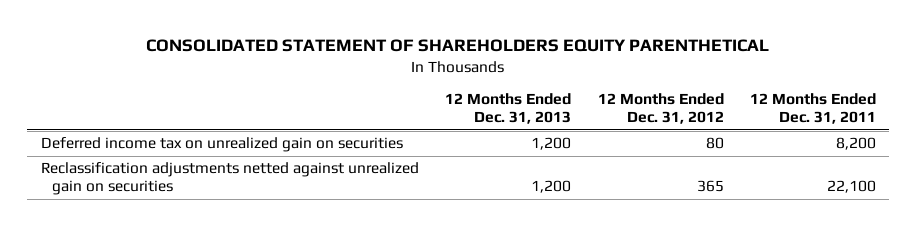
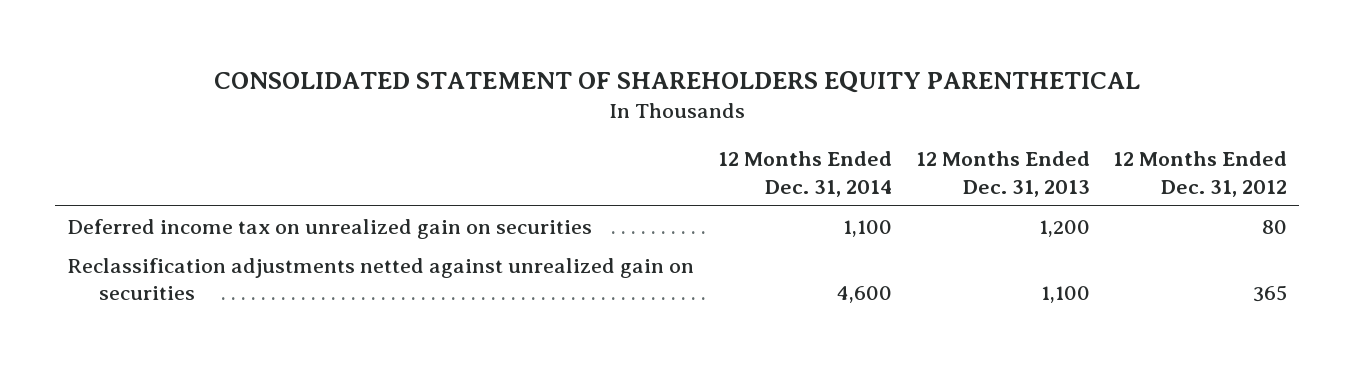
- | 12 Months Ended Dec. 31, 2013 | 12 Months Ended Dec. 31, 2012 | 12 Months Ended Dec. 31, 2011
+ | 12 Months Ended Dec. 31, 2014 | 12 Months Ended Dec. 31, 2013 | 12 Months Ended Dec. 31, 2012
- Reclassification adjustments netted against unrealized gain on securities | 1,200 | 365 | 22,100
+ Reclassification adjustments netted against unrealized gain on securities | 4,600 | 1,100 | 365

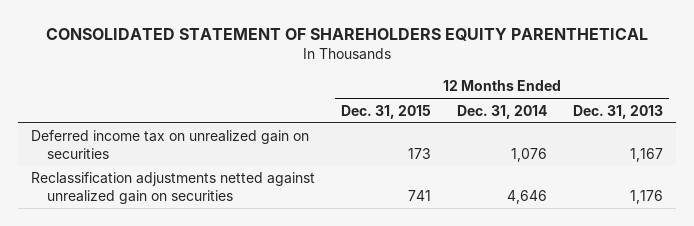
- | 12 Months Ended Dec. 31, 2014 | 12 Months Ended Dec. 31, 2013 | 12 Months Ended Dec. 31, 2012
+ | 12 Months Ended Dec. 31, 2015 | 12 Months Ended Dec. 31, 2014 | 12 Months Ended Dec. 31, 2013
- Deferred income tax on unrealized gain on securities | 1,100 | 1,200 | 80
- Reclassification adjustments netted against unrealized gain on securities | 4,600 | 1,100 | 365
+ Deferred income tax on unrealized gain on securities | 173 | 1,076 | 1,167
+ Reclassification adjustments netted against unrealized gain on securities | 741 | 4,646 | 1,176

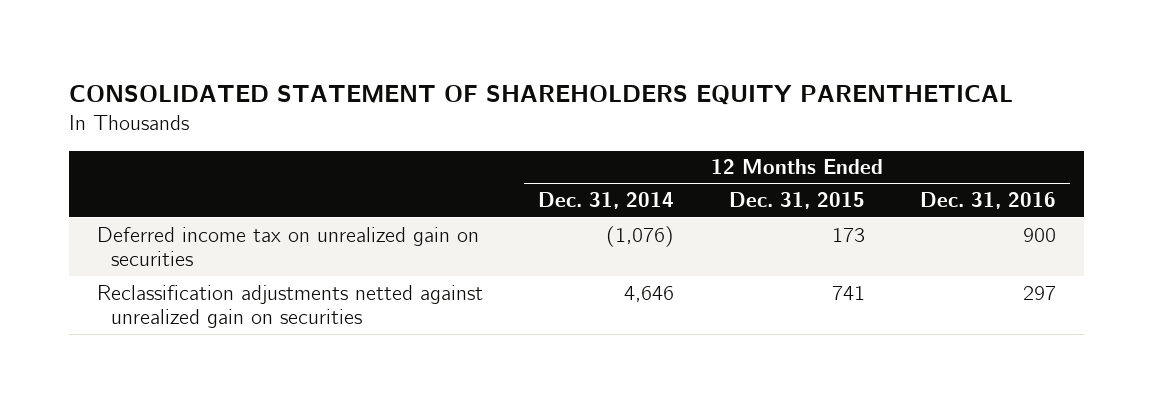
- | 12 Months Ended Dec. 31, 2015 | 12 Months Ended Dec. 31, 2014 | 12 Months Ended Dec. 31, 2013
+ | 12 Months Ended Dec. 31, 2014 | 12 Months Ended Dec. 31, 2015 | 12 Months Ended Dec. 31, 2016
- Deferred income tax on unrealized gain on securities | 173 | 1,076 | 1,167
+ Deferred income tax on unrealized gain on securities | (1,076) | 173 | 900

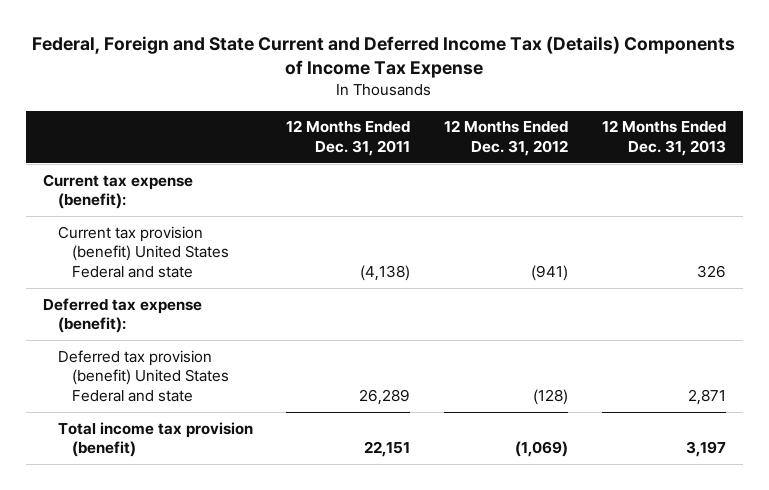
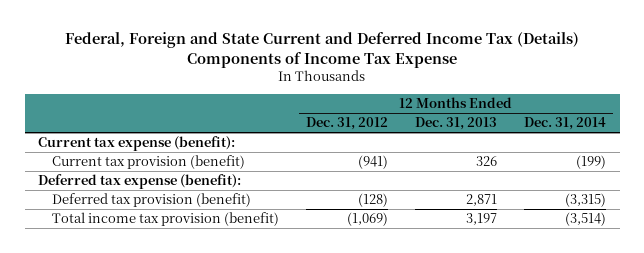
- | 12 Months Ended Dec. 31, 2011 | 12 Months Ended Dec. 31, 2012 | 12 Months Ended Dec. 31, 2013
+ | 12 Months Ended Dec. 31, 2012 | 12 Months Ended Dec. 31, 2013 | 12 Months Ended Dec. 31, 2014
- Current tax provision (benefit) United States Federal and state | (4,138) | (941) | 326
+ Current tax provision (benefit) | (941) | 326 | (199)
- Deferred tax provision (benefit) United States Federal and state | 26,289 | (128) | 2,871
+ Deferred tax provision (benefit) | (128) | 2,871 | (3,315)

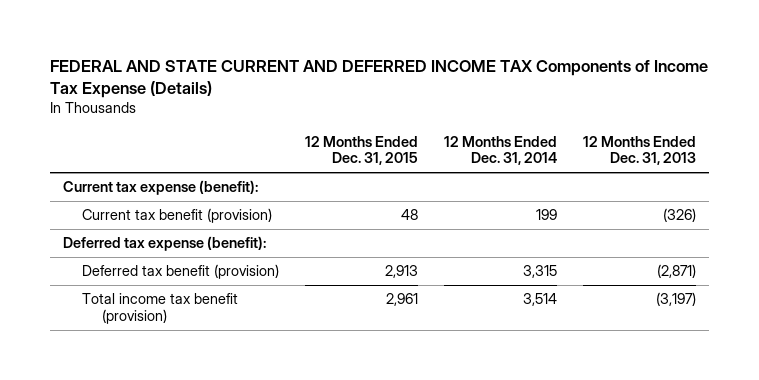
- Federal, Foreign and State Current and Deferred Income Tax (Details) Components of Income Tax Expense
+ FEDERAL AND STATE CURRENT AND DEFERRED INCOME TAX Components of Income Tax Expense (Details)
- | 12 Months Ended Dec. 31, 2012 | 12 Months Ended Dec. 31, 2013 | 12 Months Ended Dec. 31, 2014
+ | 12 Months Ended Dec. 31, 2015 | 12 Months Ended Dec. 31, 2014 | 12 Months Ended Dec. 31, 2013
- Current tax provision (benefit) | (941) | 326 | (199)
+ Current tax benefit (provision) | 48 | 199 | (326)
- Deferred tax provision (benefit) | (128) | 2,871 | (3,315)
- Total income tax provision (benefit) | (1,069) | 3,197 | (3,514)
+ Deferred tax benefit (provision) | 2,913 | 3,315 | (2,871)
+ Total income tax benefit (provision) | 2,961 | 3,514 | (3,197)

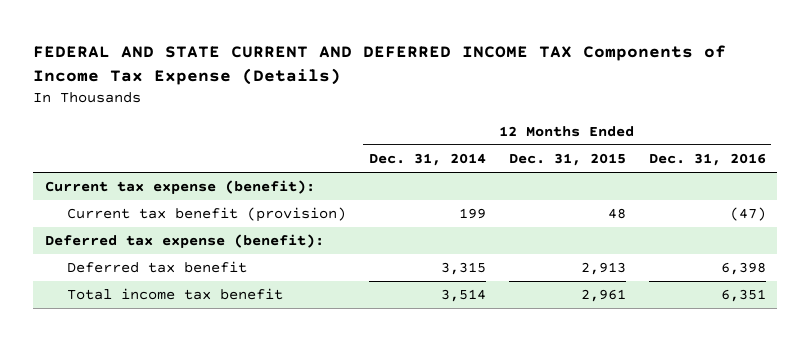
- | 12 Months Ended Dec. 31, 2015 | 12 Months Ended Dec. 31, 2014 | 12 Months Ended Dec. 31, 2013
+ | 12 Months Ended Dec. 31, 2014 | 12 Months Ended Dec. 31, 2015 | 12 Months Ended Dec. 31, 2016
- Deferred tax benefit (provision) | 2,913 | 3,315 | (2,871)
- Total income tax benefit (provision) | 2,961 | 3,514 | (3,197)
+ Deferred tax benefit | 3,315 | 2,913 | 6,398
+ Total income tax benefit | 3,514 | 2,961 | 6,351

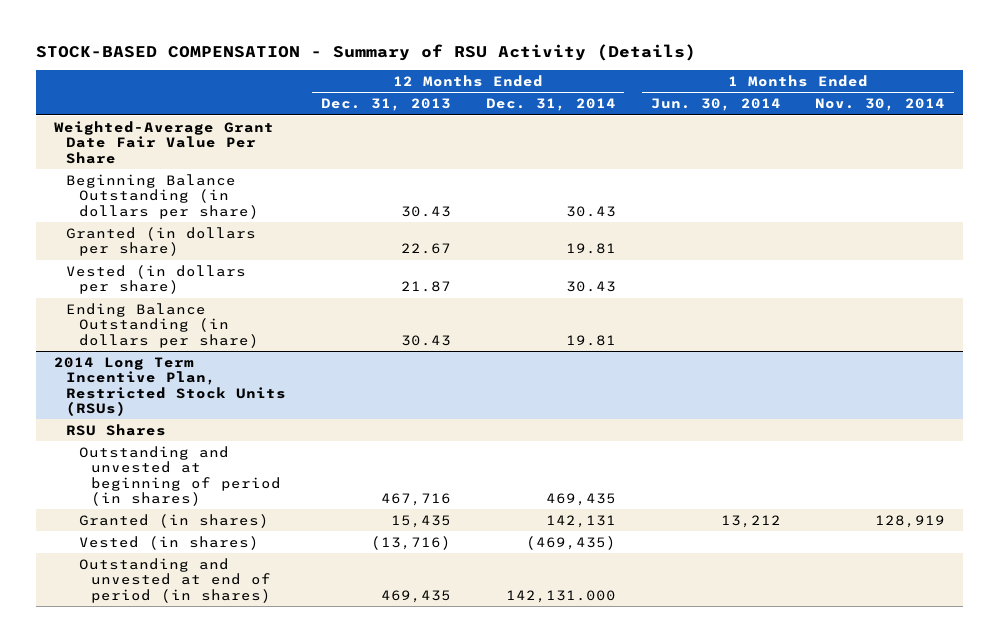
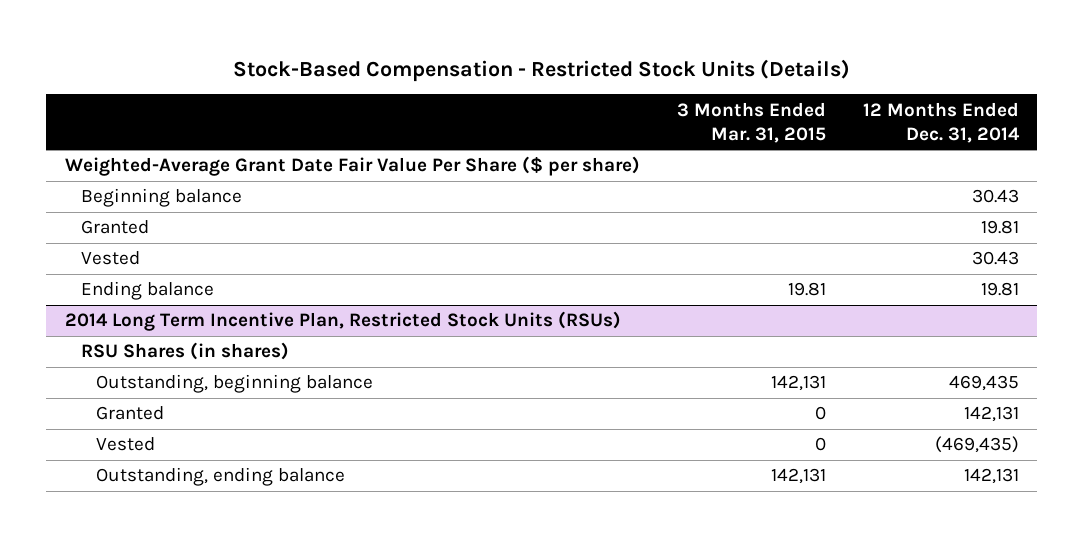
- STOCK-BASED COMPENSATION - Summary of RSU Activity (Details)
+ Stock-Based Compensation - Restricted Stock Units (Details)
- | 12 Months Ended Dec. 31, 2013 | 12 Months Ended Dec. 31, 2014 | 1 Months Ended Jun. 30, 2014 | 1 Months Ended Nov. 30, 2014
+ | 3 Months Ended Mar. 31, 2015 | 12 Months Ended Dec. 31, 2014
- Weighted-Average Grant Date Fair Value Per Share
- Beginning Balance Outstanding (in dollars per share) | 30.43 | 30.43 | |
- Granted (in dollars per share) | 22.67 | 19.81 | |
- Vested (in dollars per share) | 21.87 | 30.43 | |
- Ending Balance Outstanding (in dollars per share) | 30.43 | 19.81 | |
+ Weighted-Average Grant Date Fair Value Per Share ($ per share)
+ Beginning balance | | 30.43
+ Granted | | 19.81
+ Vested | | 30.43
+ Ending balance | 19.81 | 19.81
@ 2014 Long Term Incentive Plan, Restricted Stock Units (RSUs)
- RSU Shares
- Outstanding and unvested at beginning of period (in shares) | 467,716 | 469,435 | |
- Granted (in shares) | 15,435 | 142,131 | 13,212 | 128,919
- Vested (in shares) | (13,716) | (469,435) | |
- Outstanding and unvested at end of period (in shares) | 469,435 | 142,131.000 | |
+ RSU Shares (in shares)
+ Outstanding, beginning balance | 142,131 | 469,435
+ Granted | 0 | 142,131
+ Vested | 0 | (469,435)
+ Outstanding, ending balance | 142,131 | 142,131

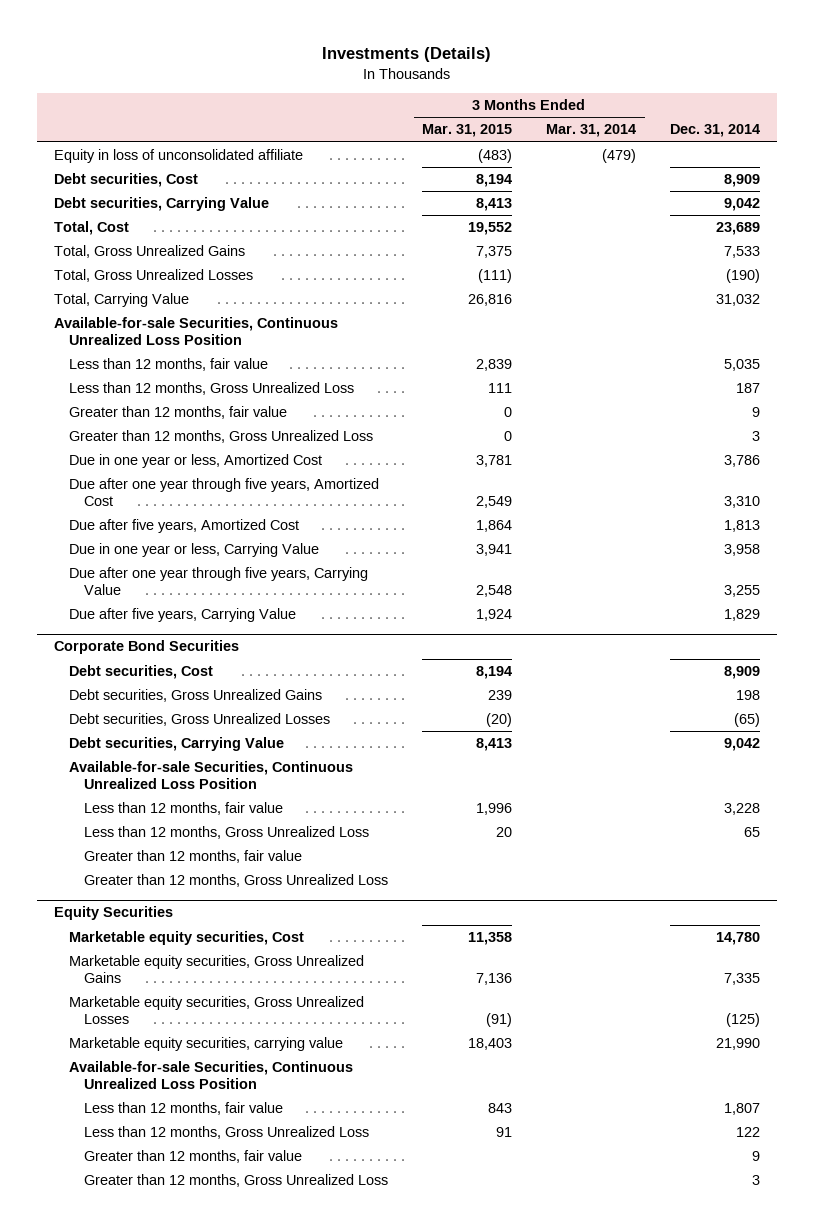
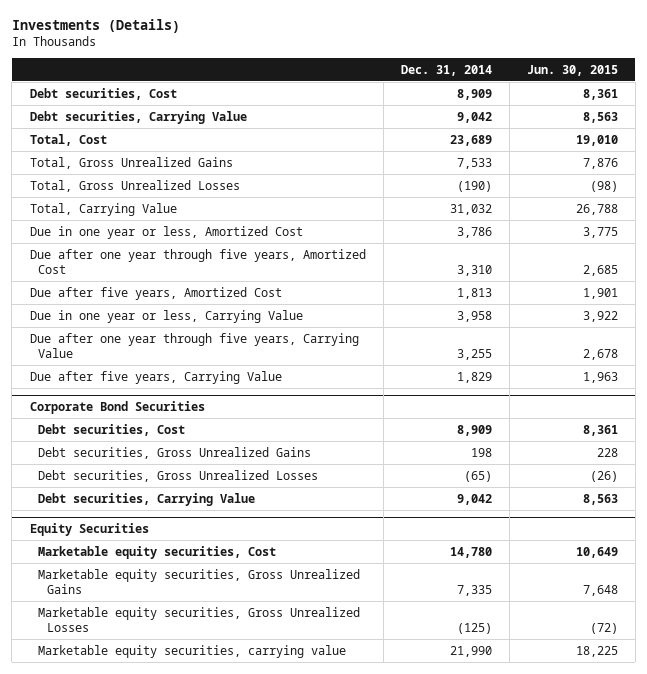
- | 3 Months Ended Mar. 31, 2015 | 3 Months Ended Mar. 31, 2014 | Dec. 31, 2014
+ | Dec. 31, 2014 | Jun. 30, 2015
- Equity in loss of unconsolidated affiliate | (483) | (479) |
- Available-for-sale Securities, Continuous Unrealized Loss Position
- Less than 12 months, fair value | 2,839 | | 5,035
- Less than 12 months, Gross Unrealized Loss | 111 | | 187
- Greater than 12 months, fair value | 0 | | 9
- Greater than 12 months, Gross Unrealized Loss | 0 | | 3
@ Corporate Bond Securities
- Available-for-sale Securities, Continuous Unrealized Loss Position
- Less than 12 months, fair value | 1,996 | | 3,228
- Less than 12 months, Gross Unrealized Loss | 20 | | 65
- Greater than 12 months, fair value
- Greater than 12 months, Gross Unrealized Loss
@ Equity Securities
- Available-for-sale Securities, Continuous Unrealized Loss Position
- Less than 12 months, fair value | 843 | | 1,807
- Less than 12 months, Gross Unrealized Loss | 91 | | 122
- Greater than 12 months, fair value | | | 9
- Greater than 12 months, Gross Unrealized Loss | | | 3

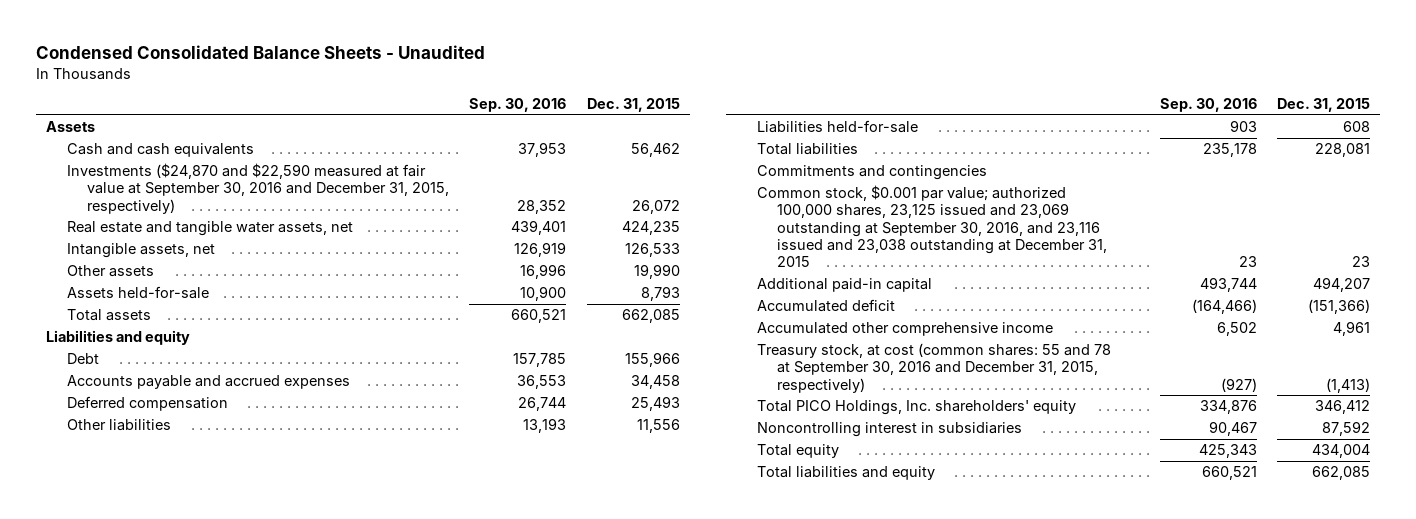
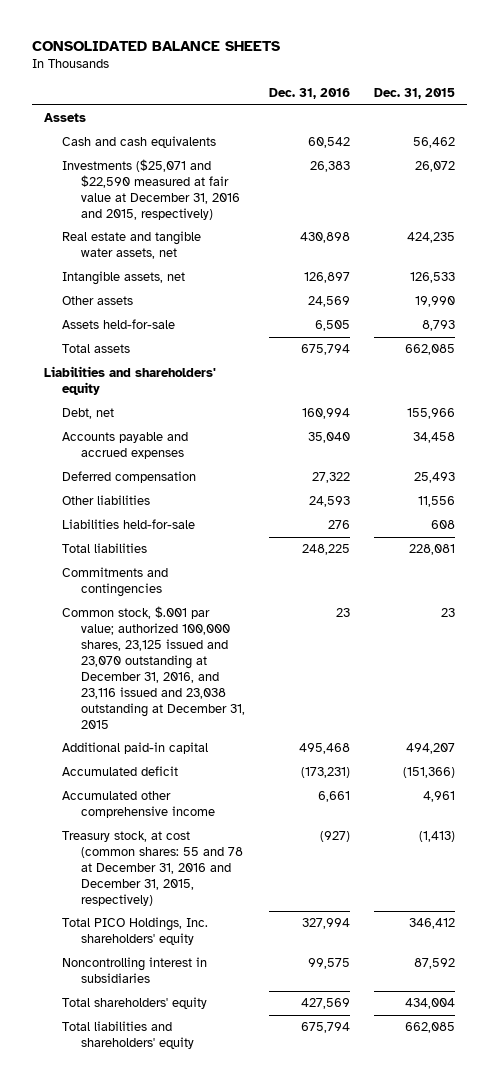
- Condensed Consolidated Balance Sheets - Unaudited
+ CONSOLIDATED BALANCE SHEETS
- | Sep. 30, 2016 | Dec. 31, 2015
+ | Dec. 31, 2016 | Dec. 31, 2015
- Investments ($24,870 and $22,590 measured at fair value at September 30, 2016 and December 31, 2015, respectively) | 28,352 | 26,072
+ Investments ($25,071 and $22,590 measured at fair value at December 31, 2016 and 2015, respectively) | 26,383 | 26,072
- Liabilities and equity
- Debt | 157,785 | 155,966
+ Liabilities and shareholders' equity
+ Debt, net | 160,994 | 155,966
- Common stock, $0.001 par value; authorized 100,000 shares, 23,125 issued and 23,069 outstanding at September 30, 2016, and 23,116 issued and 23,038 outstanding at December 31, 2015 | 23 | 23
+ Common stock, $.001 par value; authorized 100,000 shares, 23,125 issued and 23,070 outstanding at December 31, 2016, and 23,116 issued and 23,038 outstanding at December 31, 2015 | 23 | 23
- Treasury stock, at cost (common shares: 55 and 78 at September 30, 2016 and December 31, 2015, respectively) | (927) | (1,413)
+ Treasury stock, at cost (common shares: 55 and 78 at December 31, 2016 and December 31, 2015, respectively) | (927) | (1,413)
- Total equity | 425,343 | 434,004
- Total liabilities and equity | 660,521 | 662,085
+ Total shareholders' equity | 427,569 | 434,004
+ Total liabilities and shareholders' equity | 675,794 | 662,085

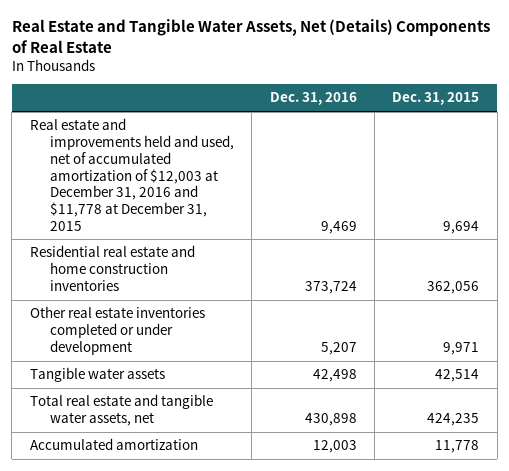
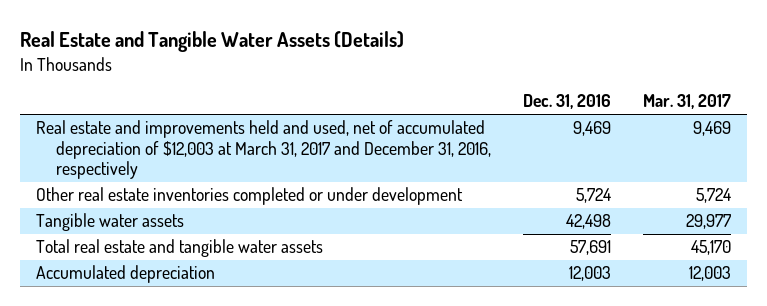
- Real Estate and Tangible Water Assets, Net (Details) Components of Real Estate
+ Real Estate and Tangible Water Assets (Details)
- | Dec. 31, 2016 | Dec. 31, 2015
+ | Dec. 31, 2016 | Mar. 31, 2017
- Real estate and improvements held and used, net of accumulated amortization of $12,003 at December 31, 2016 and $11,778 at December 31, 2015 | 9,469 | 9,694
- Residential real estate and home construction inventories | 373,724 | 362,056
- Other real estate inventories completed or under development | 5,207 | 9,971
+ Real estate and improvements held and used, net of accumulated depreciation of $12,003 at March 31, 2017 and December 31, 2016, respectively | 9,469 | 9,469
+ Other real estate inventories completed or under development | 5,724 | 5,724
- Total real estate and tangible water assets, net | 430,898 | 424,235
- Accumulated amortization | 12,003 | 11,778
+ Total real estate and tangible water assets | 57,691 | 45,170
+ Accumulated depreciation | 12,003 | 12,003

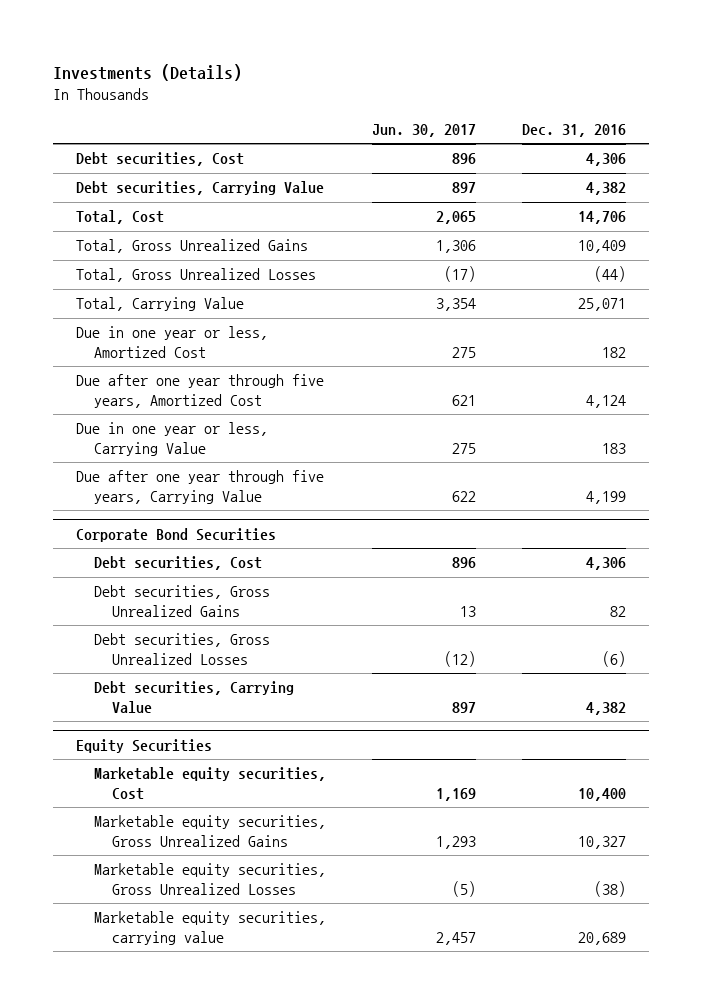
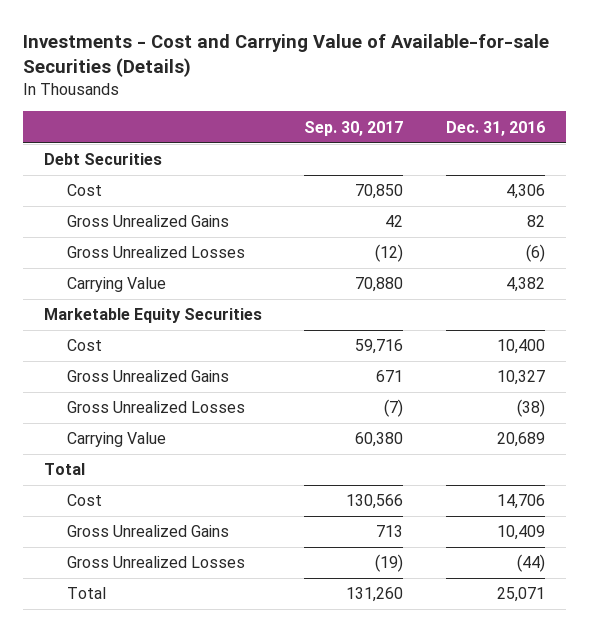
- Investments (Details)
+ Investments - Cost and Carrying Value of Available-for-sale Securities (Details)
- | Jun. 30, 2017 | Dec. 31, 2016
+ | Sep. 30, 2017 | Dec. 31, 2016
- Debt securities, Cost | 896 | 4,306
- Debt securities, Carrying Value | 897 | 4,382
- Total, Cost | 2,065 | 14,706
- Total, Gross Unrealized Gains | 1,306 | 10,409
- Total, Gross Unrealized Losses | (17) | (44)
- Total, Carrying Value | 3,354 | 25,071
- Due in one year or less, Amortized Cost | 275 | 182
- Due after one year through five years, Amortized Cost | 621 | 4,124
- Due in one year or less, Carrying Value | 275 | 183
- Due after one year through five years, Carrying Value | 622 | 4,199
- Corporate Bond Securities
- Debt securities, Cost | 896 | 4,306
- Debt securities, Gross Unrealized Gains | 13 | 82
- Debt securities, Gross Unrealized Losses | (12) | (6)
- Debt securities, Carrying Value | 897 | 4,382
- Equity Securities
- Marketable equity securities, Cost | 1,169 | 10,400
- Marketable equity securities, Gross Unrealized Gains | 1,293 | 10,327
- Marketable equity securities, Gross Unrealized Losses | (5) | (38)
- Marketable equity securities, carrying value | 2,457 | 20,689
+ Debt Securities
+ Cost | 70,850 | 4,306
+ Gross Unrealized Gains | 42 | 82
+ Gross Unrealized Losses | (12) | (6)
+ Carrying Value | 70,880 | 4,382
+ Marketable Equity Securities
+ Cost | 59,716 | 10,400
+ Gross Unrealized Gains | 671 | 10,327
+ Gross Unrealized Losses | (7) | (38)
+ Carrying Value | 60,380 | 20,689
+ Total
+ Cost | 130,566 | 14,706
+ Gross Unrealized Gains | 713 | 10,409
+ Gross Unrealized Losses | (19) | (44)
+ Total | 131,260 | 25,071

